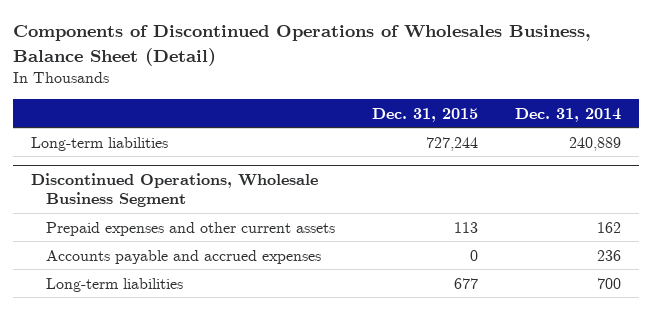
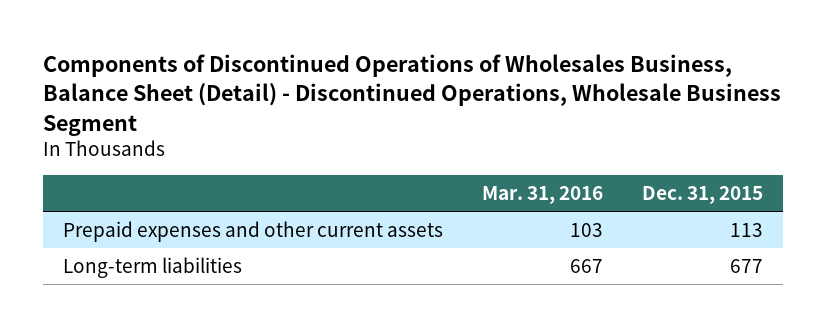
- Components of Discontinued Operations of Wholesales Business, Balance Sheet (Detail)
+ Components of Discontinued Operations of Wholesales Business, Balance Sheet (Detail) - Discontinued Operations, Wholesale Business Segment
- | Dec. 31, 2015 | Dec. 31, 2014
+ | Mar. 31, 2016 | Dec. 31, 2015
- Long-term liabilities | 727,244 | 240,889
- Discontinued Operations, Wholesale Business Segment
- Accounts payable and accrued expenses | 0 | 236

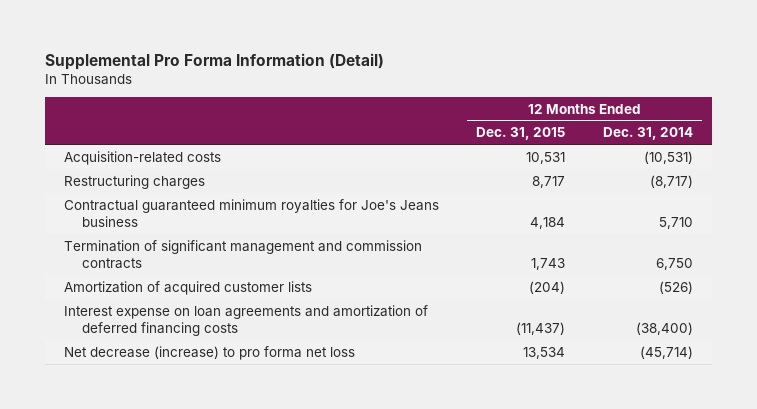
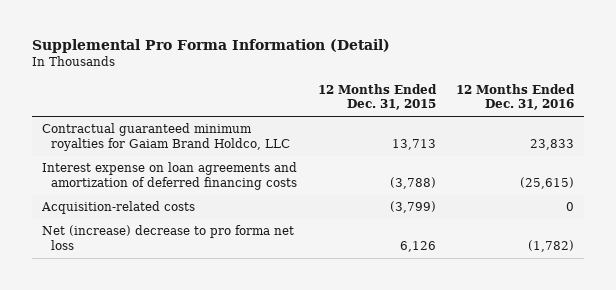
- | 12 Months Ended Dec. 31, 2015 | 12 Months Ended Dec. 31, 2014
+ | 12 Months Ended Dec. 31, 2015 | 12 Months Ended Dec. 31, 2016
- Acquisition-related costs | 10,531 | (10,531)
- Restructuring charges | 8,717 | (8,717)
- Contractual guaranteed minimum royalties for Joe's Jeans business | 4,184 | 5,710
- Termination of significant management and commission contracts | 1,743 | 6,750
- Amortization of acquired customer lists | (204) | (526)
- Interest expense on loan agreements and amortization of deferred financing costs | (11,437) | (38,400)
- Net decrease (increase) to pro forma net loss | 13,534 | (45,714)
+ Contractual guaranteed minimum royalties for Gaiam Brand Holdco, LLC | 13,713 | 23,833
+ Interest expense on loan agreements and amortization of deferred financing costs | (3,788) | (25,615)
+ Acquisition-related costs | (3,799) | 0
+ Net (increase) decrease to pro forma net loss | 6,126 | (1,782)

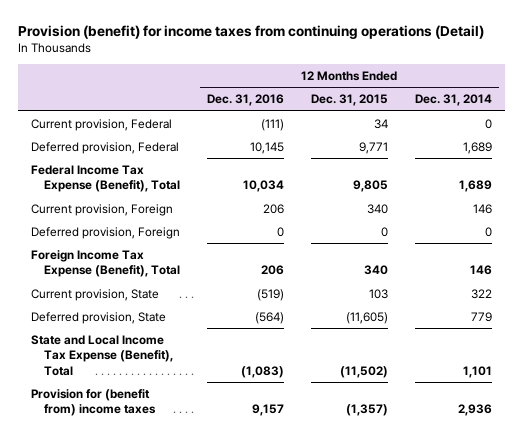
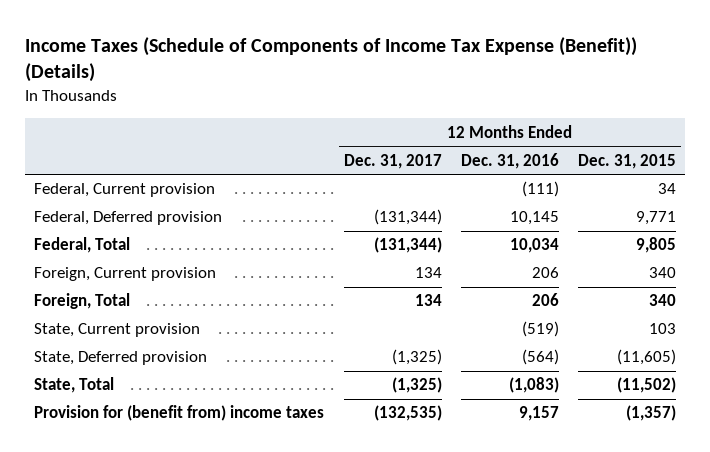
- Provision (benefit) for income taxes from continuing operations (Detail)
+ Income Taxes (Schedule of Components of Income Tax Expense (Benefit)) (Details)
- | 12 Months Ended Dec. 31, 2016 | 12 Months Ended Dec. 31, 2015 | 12 Months Ended Dec. 31, 2014
+ | 12 Months Ended Dec. 31, 2017 | 12 Months Ended Dec. 31, 2016 | 12 Months Ended Dec. 31, 2015
- Current provision, Federal | (111) | 34 | 0
- Deferred provision, Federal | 10,145 | 9,771 | 1,689
- Federal Income Tax Expense (Benefit), Total | 10,034 | 9,805 | 1,689
- Current provision, Foreign | 206 | 340 | 146
- Deferred provision, Foreign | 0 | 0 | 0
- Foreign Income Tax Expense (Benefit), Total | 206 | 340 | 146
- Current provision, State | (519) | 103 | 322
- Deferred provision, State | (564) | (11,605) | 779
- State and Local Income Tax Expense (Benefit), Total | (1,083) | (11,502) | 1,101
+ Federal, Current provision | | (111) | 34
+ Federal, Deferred provision | (131,344) | 10,145 | 9,771
+ Federal, Total | (131,344) | 10,034 | 9,805
+ Foreign, Current provision | 134 | 206 | 340
+ Foreign, Total | 134 | 206 | 340
+ State, Current provision | | (519) | 103
+ State, Deferred provision | (1,325) | (564) | (11,605)
+ State, Total | (1,325) | (1,083) | (11,502)

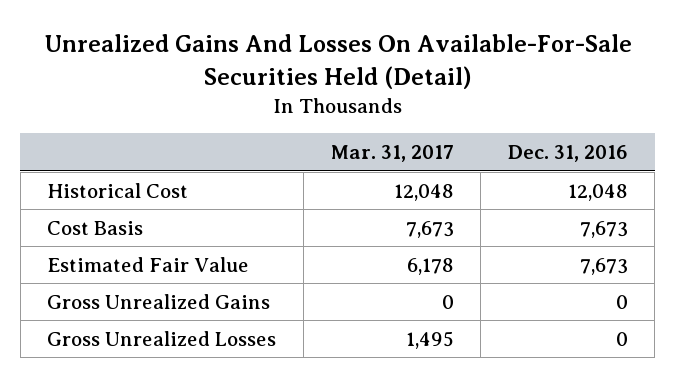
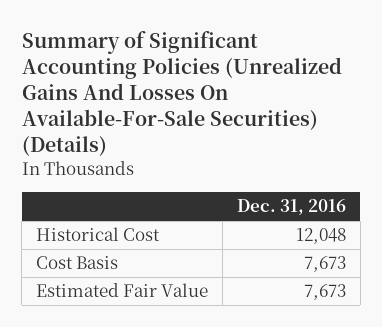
- Unrealized Gains And Losses On Available-For-Sale Securities Held (Detail)
+ Summary of Significant Accounting Policies (Unrealized Gains And Losses On Available-For-Sale Securities) (Details)
- | Mar. 31, 2017 | Dec. 31, 2016
+ | Dec. 31, 2016
- Gross Unrealized Gains | 0 | 0
- Gross Unrealized Losses | 1,495 | 0

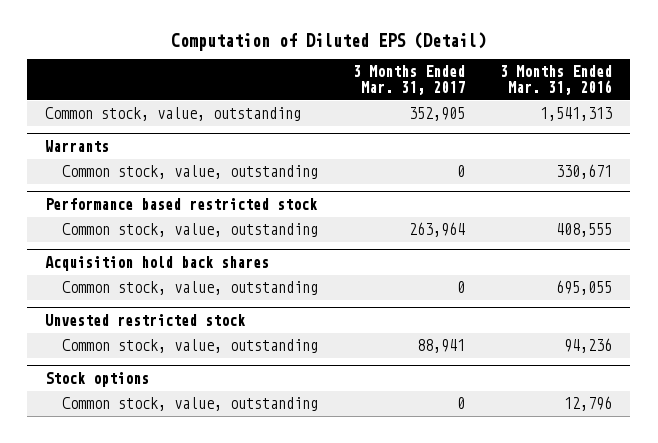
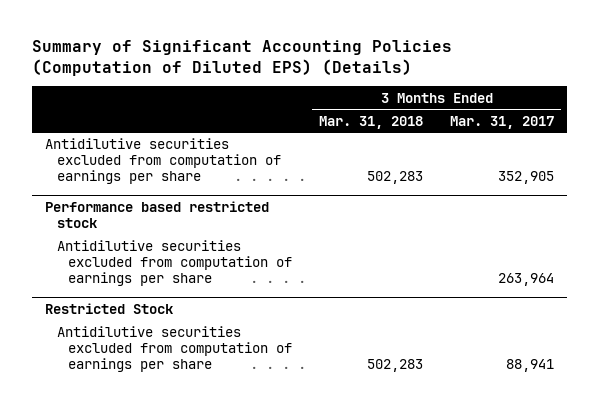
- Computation of Diluted EPS (Detail)
+ Summary of Significant Accounting Policies (Computation of Diluted EPS) (Details)
- | 3 Months Ended Mar. 31, 2017 | 3 Months Ended Mar. 31, 2016
+ | 3 Months Ended Mar. 31, 2018 | 3 Months Ended Mar. 31, 2017
- Common stock, value, outstanding | 352,905 | 1,541,313
- Warrants
- Common stock, value, outstanding | 0 | 330,671
+ Antidilutive securities excluded from computation of earnings per share | 502,283 | 352,905
@ Performance based restricted stock
- Common stock, value, outstanding | 263,964 | 408,555
- Acquisition hold back shares
- Common stock, value, outstanding | 0 | 695,055
- Unvested restricted stock
- Common stock, value, outstanding | 88,941 | 94,236
- Stock options
- Common stock, value, outstanding | 0 | 12,796
@ Performance based restricted stock
+ Antidilutive securities excluded from computation of earnings per share | | 263,964
+ Restricted Stock
+ Antidilutive securities excluded from computation of earnings per share | 502,283 | 88,941

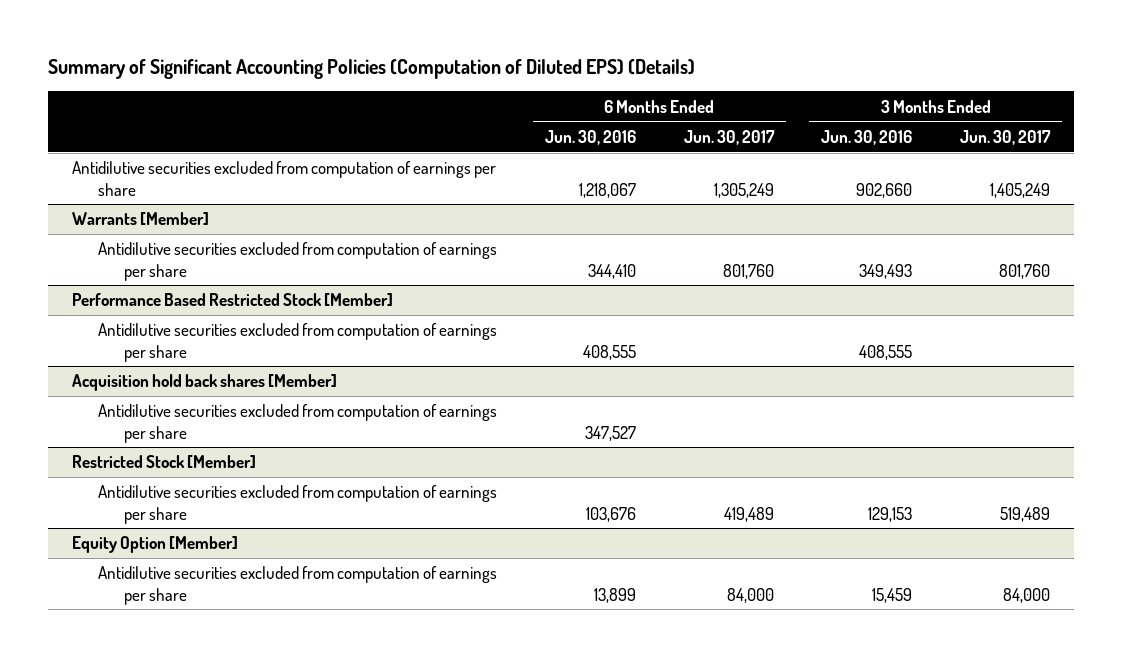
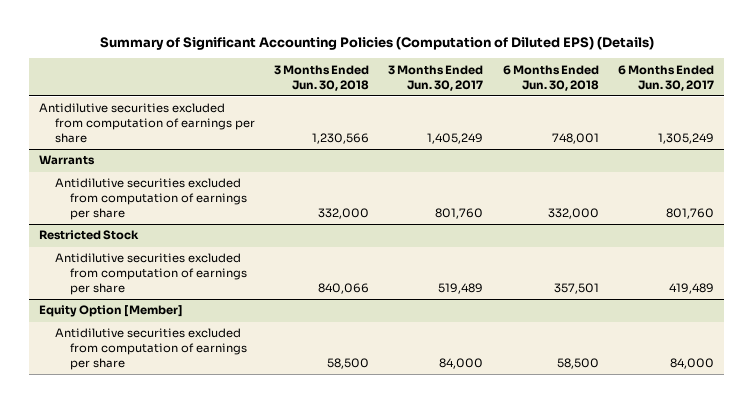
- | 6 Months Ended Jun. 30, 2016 | 6 Months Ended Jun. 30, 2017 | 3 Months Ended Jun. 30, 2016 | 3 Months Ended Jun. 30, 2017
+ | 3 Months Ended Jun. 30, 2018 | 3 Months Ended Jun. 30, 2017 | 6 Months Ended Jun. 30, 2018 | 6 Months Ended Jun. 30, 2017
- Warrants [Member]
+ Warrants
- Performance Based Restricted Stock [Member]
- Antidilutive securities excluded from computation of earnings per share | 408,555 | | 408,555 |
- Acquisition hold back shares [Member]
- Antidilutive securities excluded from computation of earnings per share | 347,527 | | |
- Restricted Stock [Member]
+ Restricted Stock

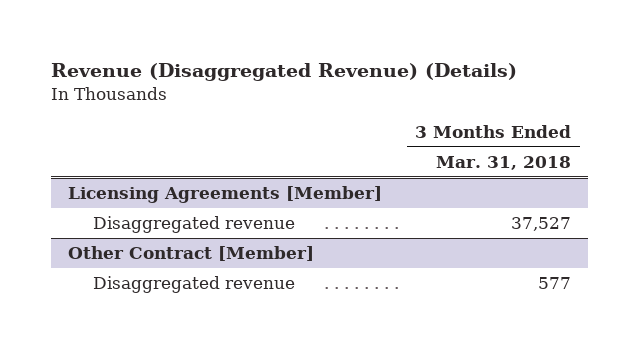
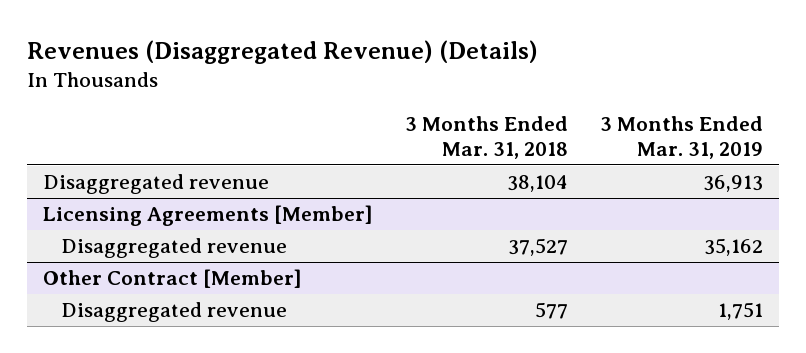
- Revenue (Disaggregated Revenue) (Details)
+ Revenues (Disaggregated Revenue) (Details)
- | 3 Months Ended Mar. 31, 2018
+ | 3 Months Ended Mar. 31, 2018 | 3 Months Ended Mar. 31, 2019
+ Disaggregated revenue | 38,104 | 36,913

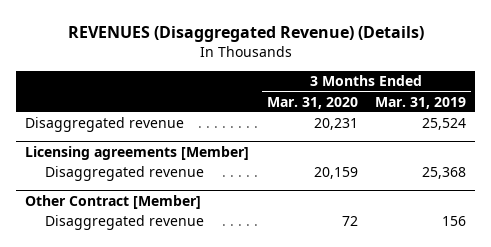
- Revenues (Disaggregated Revenue) (Details)
+ REVENUES (Disaggregated Revenue) (Details)
- | 3 Months Ended Mar. 31, 2018 | 3 Months Ended Mar. 31, 2019
+ | 3 Months Ended Mar. 31, 2020 | 3 Months Ended Mar. 31, 2019
- Disaggregated revenue | 38,104 | 36,913
- Licensing Agreements [Member]
- Disaggregated revenue | 37,527 | 35,162
+ Disaggregated revenue | 20,231 | 25,524
+ Licensing agreements [Member]
+ Disaggregated revenue | 20,159 | 25,368
@ Other Contract [Member]
- Disaggregated revenue | 577 | 1,751
+ Disaggregated revenue | 72 | 156

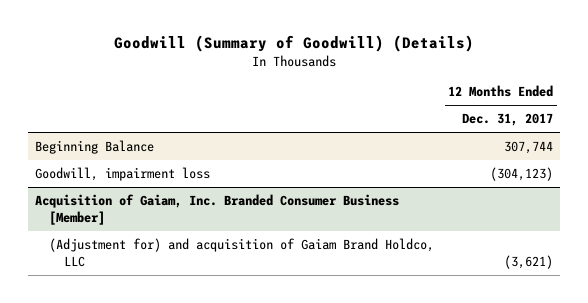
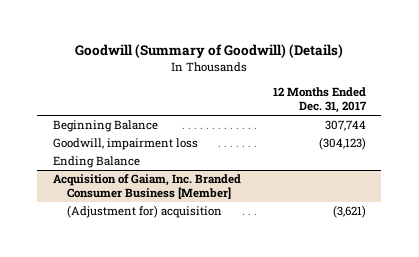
+ Ending Balance
@ Acquisition of Gaiam, Inc. Branded Consumer Business [Member]
- (Adjustment for) and acquisition of Gaiam Brand Holdco, LLC | (3,621)
+ (Adjustment for) acquisition | (3,621)

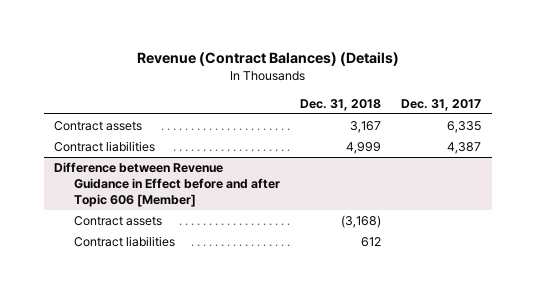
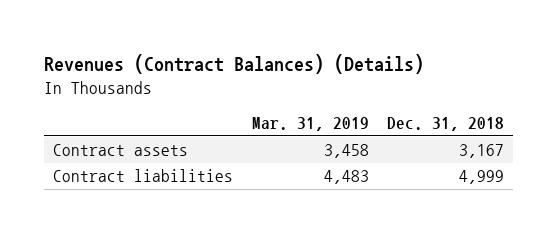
- Revenue (Contract Balances) (Details)
+ Revenues (Contract Balances) (Details)
- | Dec. 31, 2018 | Dec. 31, 2017
+ | Mar. 31, 2019 | Dec. 31, 2018
- Difference between Revenue Guidance in Effect before and after Topic 606 [Member]
- Contract assets | (3,168) |
- Contract liabilities | 612 |

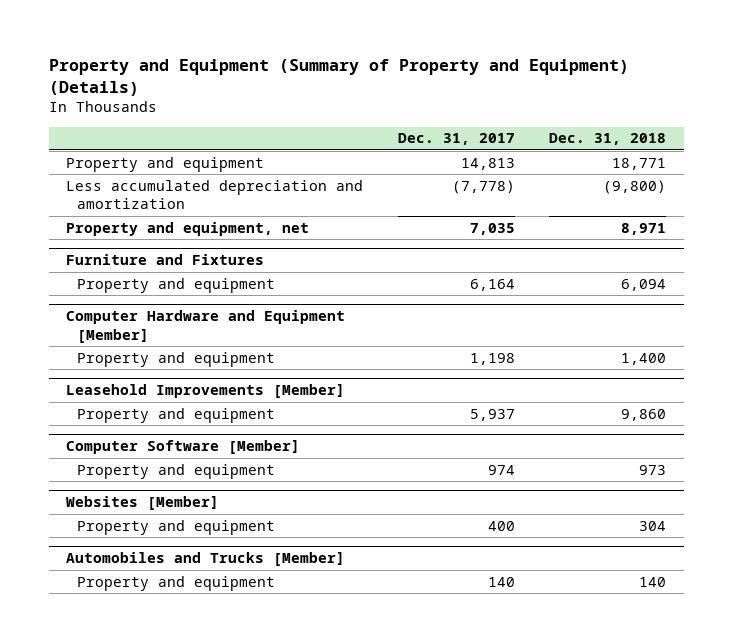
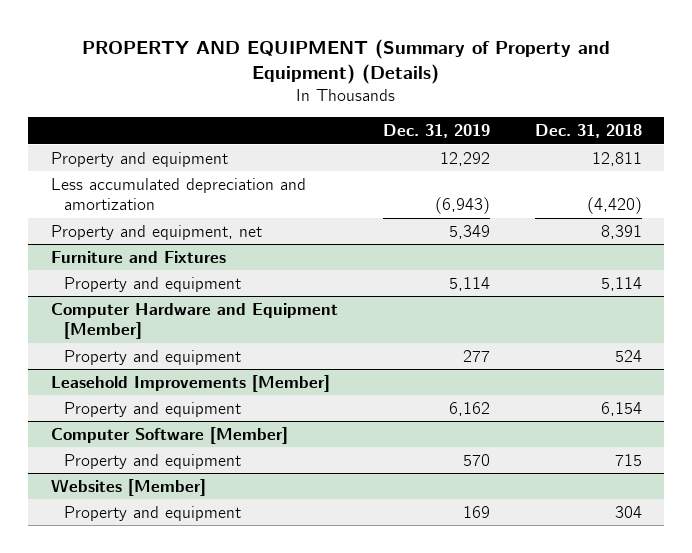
- Property and Equipment (Summary of Property and Equipment) (Details)
+ PROPERTY AND EQUIPMENT (Summary of Property and Equipment) (Details)
- | Dec. 31, 2017 | Dec. 31, 2018
+ | Dec. 31, 2019 | Dec. 31, 2018
- Property and equipment | 14,813 | 18,771
- Less accumulated depreciation and amortization | (7,778) | (9,800)
- Property and equipment, net | 7,035 | 8,971
+ Property and equipment | 12,292 | 12,811
+ Less accumulated depreciation and amortization | (6,943) | (4,420)
+ Property and equipment, net | 5,349 | 8,391
@ Furniture and Fixtures
- Property and equipment | 6,164 | 6,094
+ Property and equipment | 5,114 | 5,114
@ Computer Hardware and Equipment [Member]
- Property and equipment | 1,198 | 1,400
+ Property and equipment | 277 | 524
@ Leasehold Improvements [Member]
- Property and equipment | 5,937 | 9,860
+ Property and equipment | 6,162 | 6,154
@ Computer Software [Member]
- Property and equipment | 974 | 973
+ Property and equipment | 570 | 715
- Automobiles and Trucks [Member]
- Property and equipment | 140 | 140

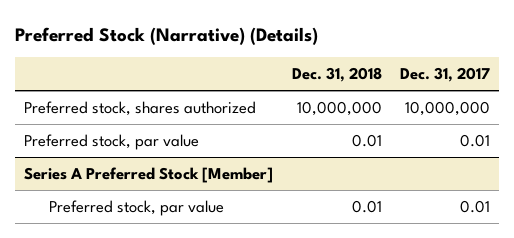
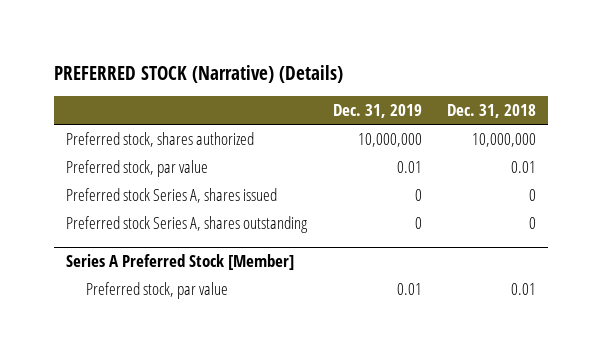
- Preferred Stock (Narrative) (Details)
+ PREFERRED STOCK (Narrative) (Details)
- | Dec. 31, 2018 | Dec. 31, 2017
+ | Dec. 31, 2019 | Dec. 31, 2018
+ Preferred stock Series A, shares issued | 0 | 0
+ Preferred stock Series A, shares outstanding | 0 | 0

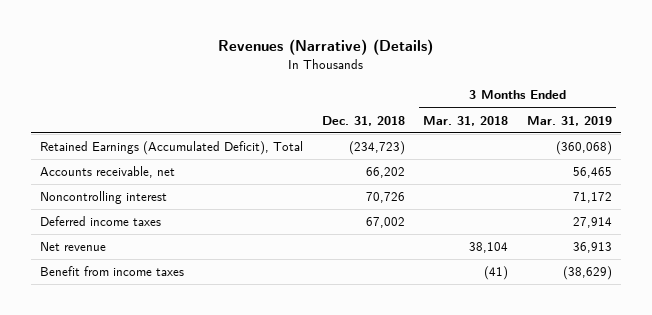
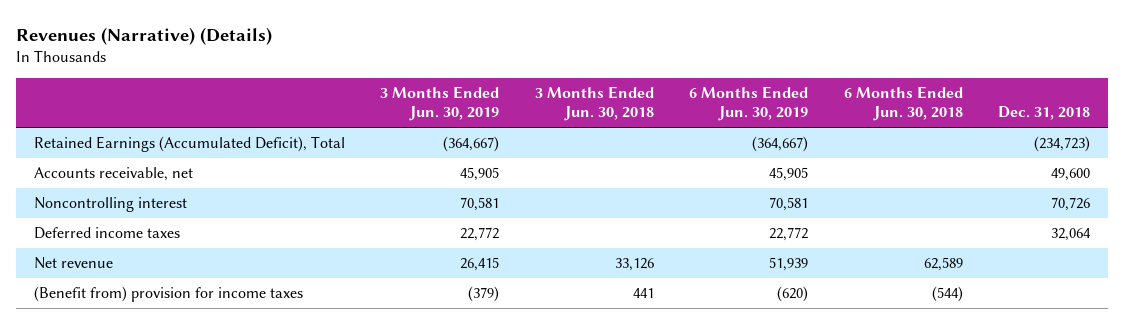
- | Dec. 31, 2018 | 3 Months Ended Mar. 31, 2018 | 3 Months Ended Mar. 31, 2019
+ | 3 Months Ended Jun. 30, 2019 | 3 Months Ended Jun. 30, 2018 | 6 Months Ended Jun. 30, 2019 | 6 Months Ended Jun. 30, 2018 | Dec. 31, 2018
- Accounts receivable, net | 66,202 | | 56,465
+ Accounts receivable, net | 45,905 | | 45,905 | | 49,600
- Deferred income taxes | 67,002 | | 27,914
+ Deferred income taxes | 22,772 | | 22,772 | | 32,064
- Benefit from income taxes | | (41) | (38,629)
+ (Benefit from) provision for income taxes | (379) | 441 | (620) | (544) |

